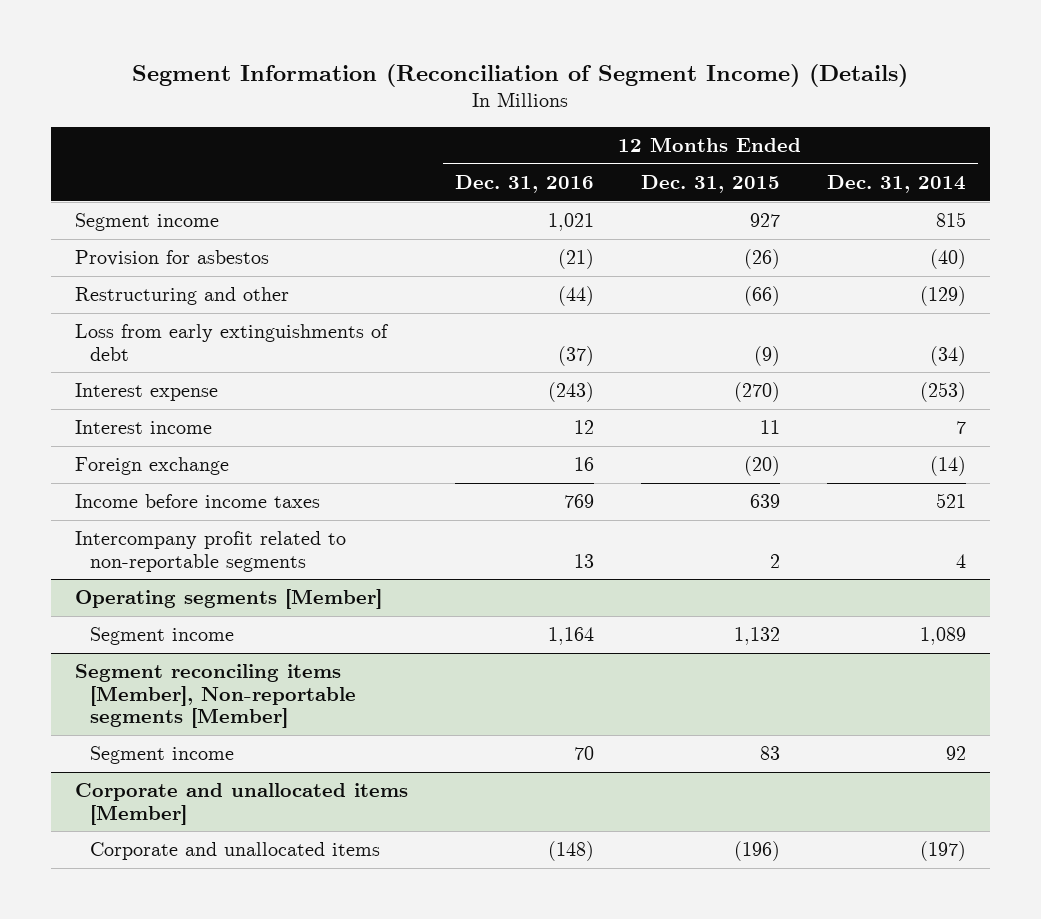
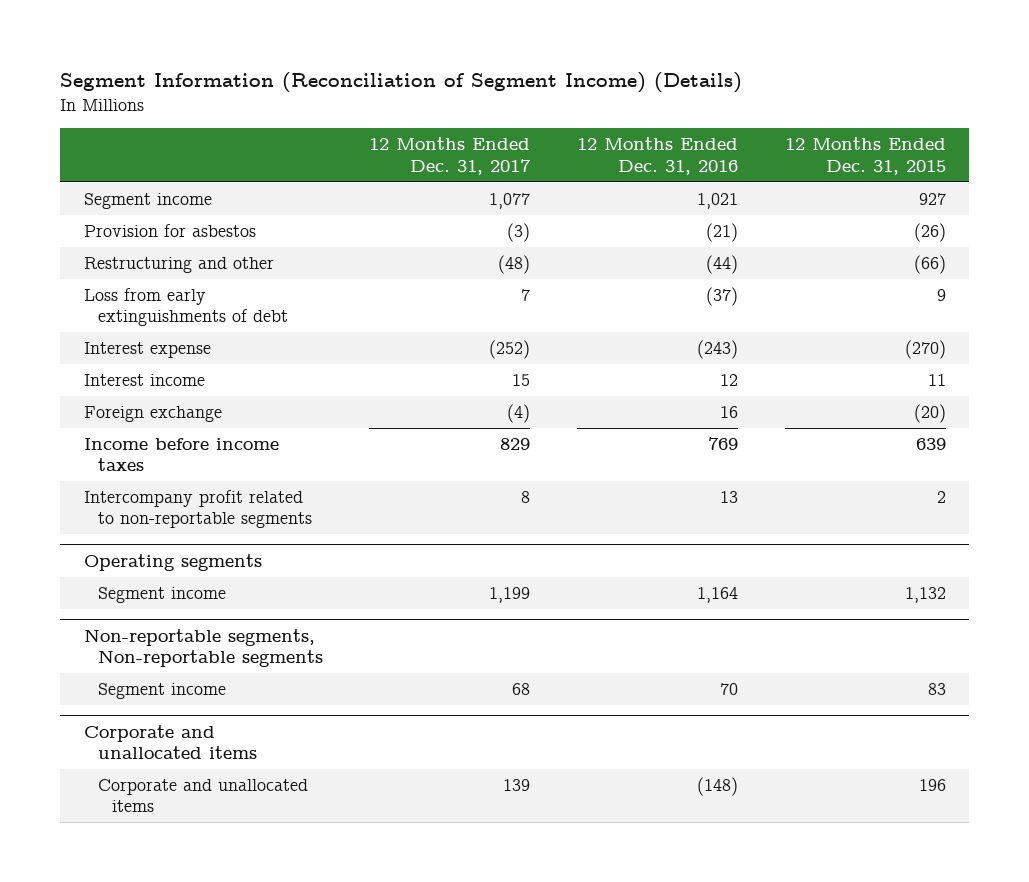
- | 12 Months Ended Dec. 31, 2016 | 12 Months Ended Dec. 31, 2015 | 12 Months Ended Dec. 31, 2014
+ | 12 Months Ended Dec. 31, 2017 | 12 Months Ended Dec. 31, 2016 | 12 Months Ended Dec. 31, 2015
- Loss from early extinguishments of debt | (37) | (9) | (34)
+ Loss from early extinguishments of debt | 7 | (37) | 9
- Operating segments [Member]
+ Operating segments
- Segment reconciling items [Member], Non-reportable segments [Member]
+ Non-reportable segments, Non-reportable segments
- Corporate and unallocated items [Member]
- Corporate and unallocated items | (148) | (196) | (197)
+ Corporate and unallocated items
+ Corporate and unallocated items | 139 | (148) | 196

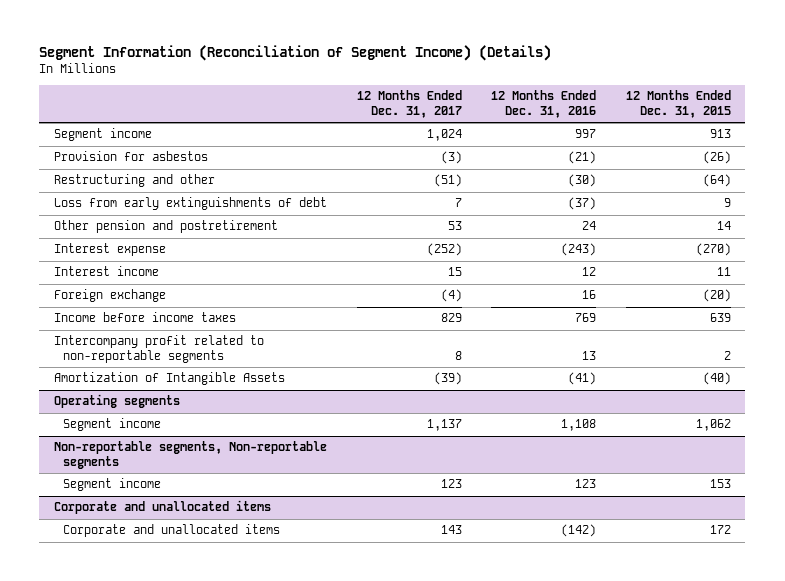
- Segment income | 1,077 | 1,021 | 927
+ Segment income | 1,024 | 997 | 913
- Restructuring and other | (48) | (44) | (66)
+ Restructuring and other | (51) | (30) | (64)
+ Other pension and postretirement | 53 | 24 | 14
+ Amortization of Intangible Assets | (39) | (41) | (40)
@ Operating segments
- Segment income | 1,199 | 1,164 | 1,132
+ Segment income | 1,137 | 1,108 | 1,062
@ Non-reportable segments, Non-reportable segments
- Segment income | 68 | 70 | 83
+ Segment income | 123 | 123 | 153
@ Corporate and unallocated items
- Corporate and unallocated items | 139 | (148) | 196
+ Corporate and unallocated items | 143 | (142) | 172

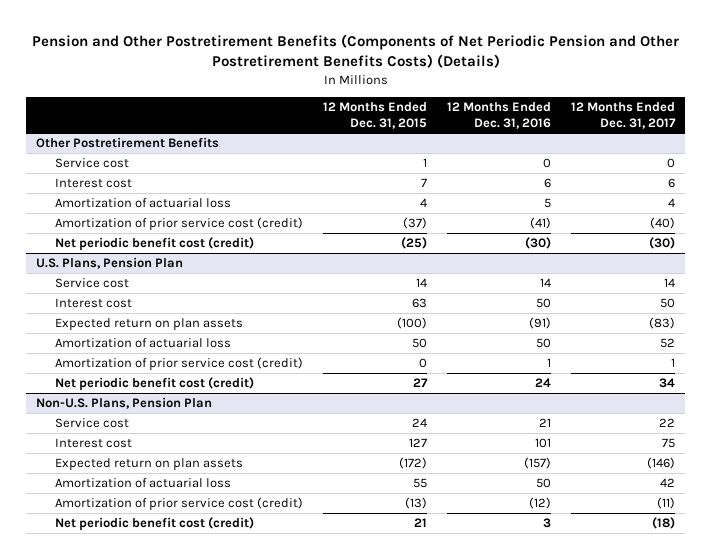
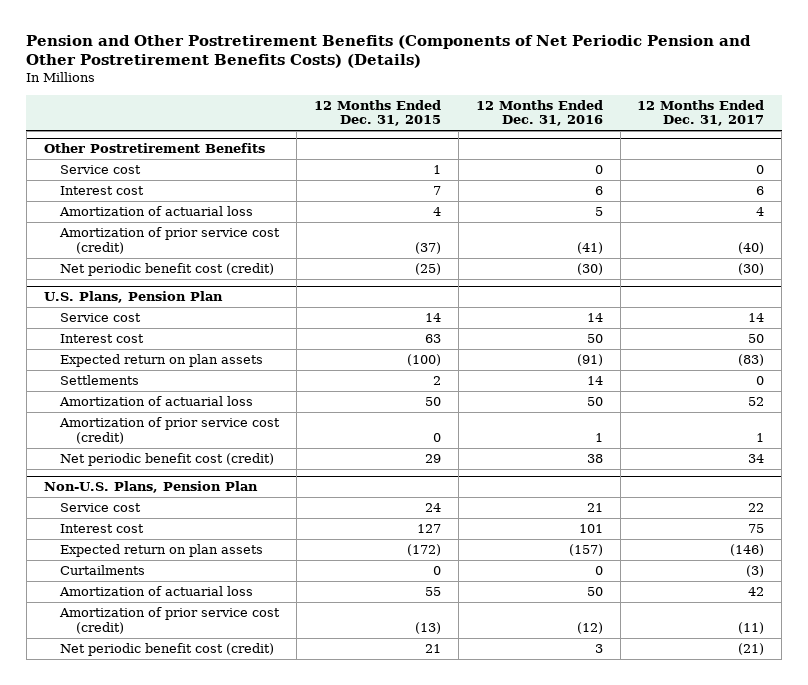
@ U.S. Plans, Pension Plan
+ Settlements | 2 | 14 | 0
- Net periodic benefit cost (credit) | 27 | 24 | 34
+ Net periodic benefit cost (credit) | 29 | 38 | 34
@ Non-U.S. Plans, Pension Plan
+ Curtailments | 0 | 0 | (3)
- Net periodic benefit cost (credit) | 21 | 3 | (18)
+ Net periodic benefit cost (credit) | 21 | 3 | (21)

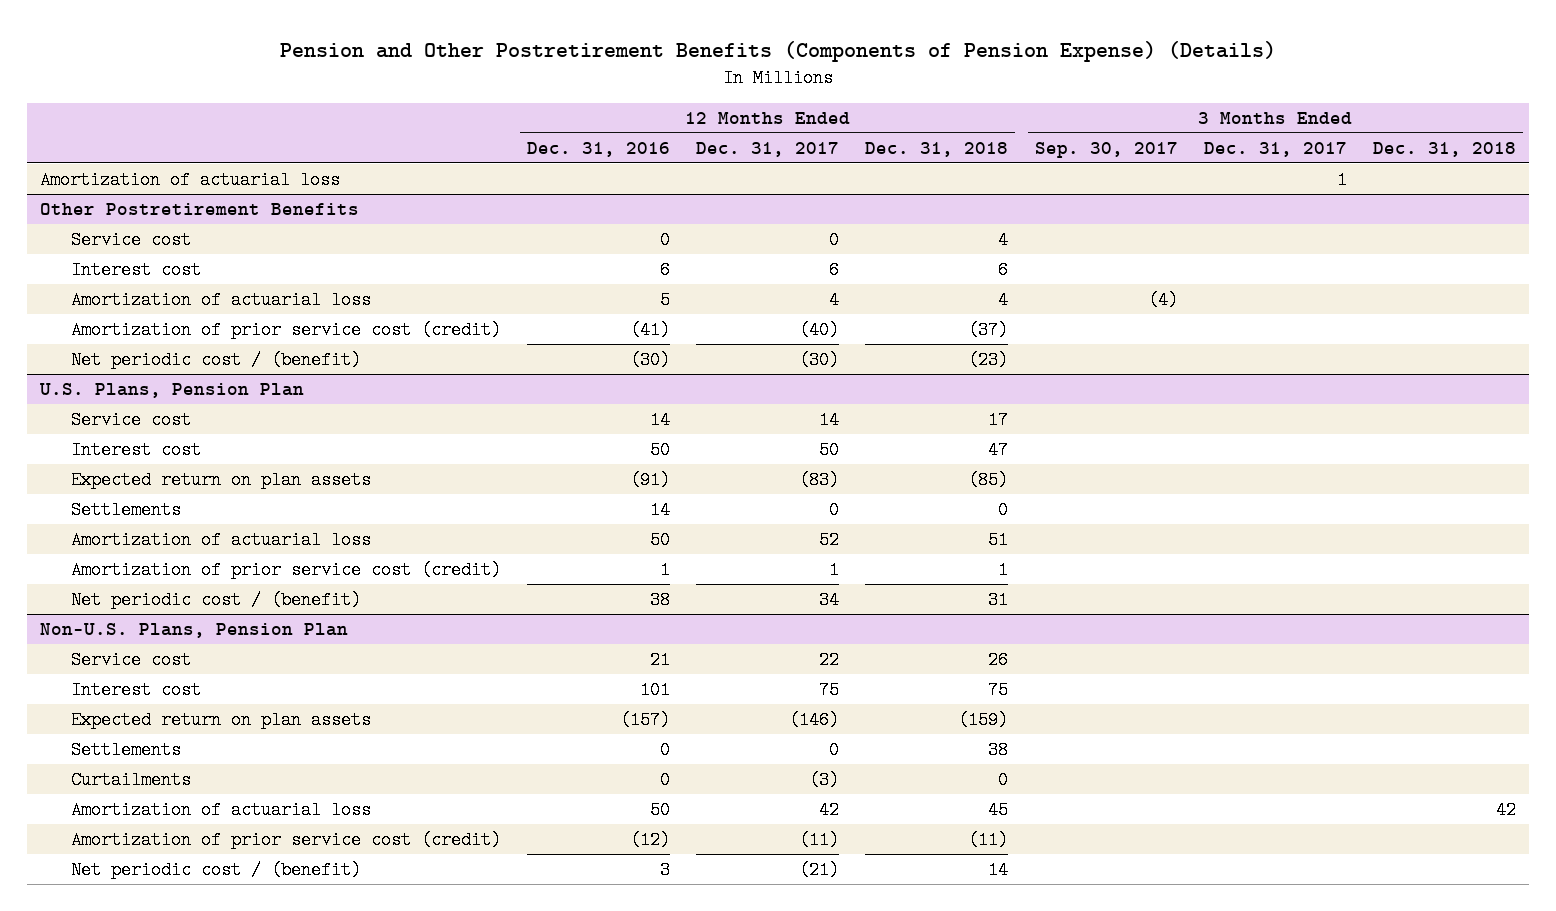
- Pension and Other Postretirement Benefits (Components of Net Periodic Pension and Other Postretirement Benefits Costs) (Details)
+ Pension and Other Postretirement Benefits (Components of Pension Expense) (Details)
- | 12 Months Ended Dec. 31, 2015 | 12 Months Ended Dec. 31, 2016 | 12 Months Ended Dec. 31, 2017
+ | 12 Months Ended Dec. 31, 2016 | 12 Months Ended Dec. 31, 2017 | 12 Months Ended Dec. 31, 2018 | 3 Months Ended Sep. 30, 2017 | 3 Months Ended Dec. 31, 2017 | 3 Months Ended Dec. 31, 2018
+ Amortization of actuarial loss | | | | | 1 |
@ Other Postretirement Benefits
- Net periodic benefit cost (credit) | (25) | (30) | (30)
+ Net periodic cost / (benefit) | (30) | (30) | (23) | | |
@ U.S. Plans, Pension Plan
- Net periodic benefit cost (credit) | 29 | 38 | 34
+ Net periodic cost / (benefit) | 38 | 34 | 31 | | |
@ Non-U.S. Plans, Pension Plan
+ Settlements | 0 | 0 | 38 | | |
- Net periodic benefit cost (credit) | 21 | 3 | (21)
+ Net periodic cost / (benefit) | 3 | (21) | 14 | | |

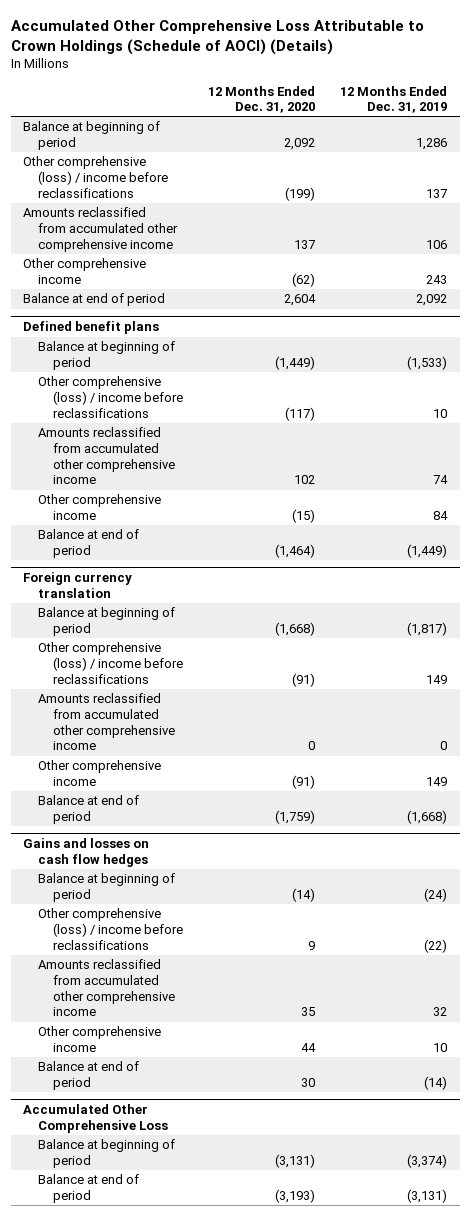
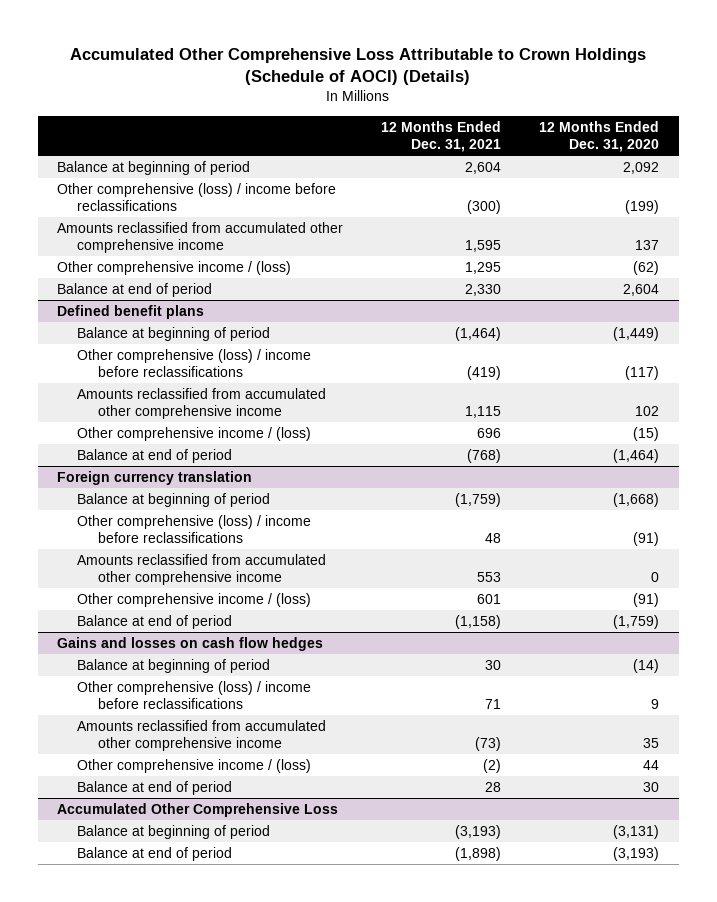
- | 12 Months Ended Dec. 31, 2020 | 12 Months Ended Dec. 31, 2019
+ | 12 Months Ended Dec. 31, 2021 | 12 Months Ended Dec. 31, 2020
- Other comprehensive income | (62) | 243
+ Other comprehensive income / (loss) | 1,295 | (62)
@ Defined benefit plans
- Other comprehensive income | (15) | 84
+ Other comprehensive income / (loss) | 696 | (15)
@ Foreign currency translation
- Other comprehensive income | (91) | 149
+ Other comprehensive income / (loss) | 601 | (91)
@ Gains and losses on cash flow hedges
- Other comprehensive income | 44 | 10
+ Other comprehensive income / (loss) | (2) | 44

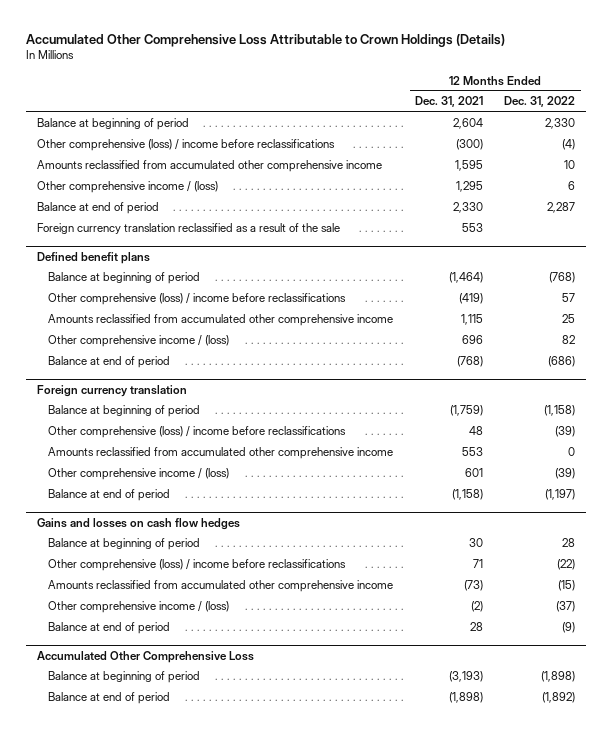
- Accumulated Other Comprehensive Loss Attributable to Crown Holdings (Schedule of AOCI) (Details)
+ Accumulated Other Comprehensive Loss Attributable to Crown Holdings (Details)
- | 12 Months Ended Dec. 31, 2021 | 12 Months Ended Dec. 31, 2020
+ | 12 Months Ended Dec. 31, 2021 | 12 Months Ended Dec. 31, 2022
+ Foreign currency translation reclassified as a result of the sale | 553 |

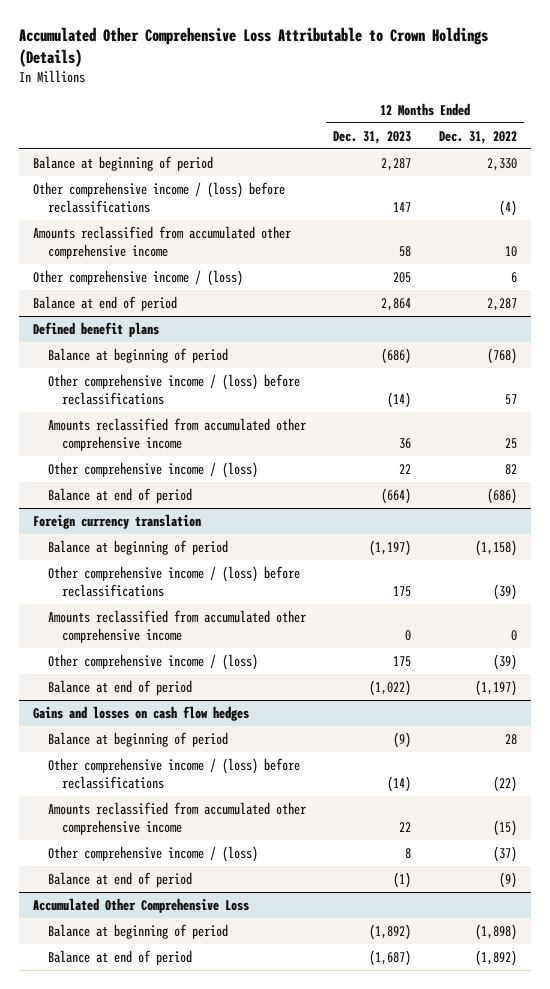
- | 12 Months Ended Dec. 31, 2021 | 12 Months Ended Dec. 31, 2022
+ | 12 Months Ended Dec. 31, 2023 | 12 Months Ended Dec. 31, 2022
- Other comprehensive (loss) / income before reclassifications | (300) | (4)
+ Other comprehensive income / (loss) before reclassifications | 147 | (4)
- Foreign currency translation reclassified as a result of the sale | 553 |
@ Defined benefit plans
- Other comprehensive (loss) / income before reclassifications | (419) | 57
+ Other comprehensive income / (loss) before reclassifications | (14) | 57
@ Foreign currency translation
- Other comprehensive (loss) / income before reclassifications | 48 | (39)
+ Other comprehensive income / (loss) before reclassifications | 175 | (39)
@ Gains and losses on cash flow hedges
- Other comprehensive (loss) / income before reclassifications | 71 | (22)
+ Other comprehensive income / (loss) before reclassifications | (14) | (22)

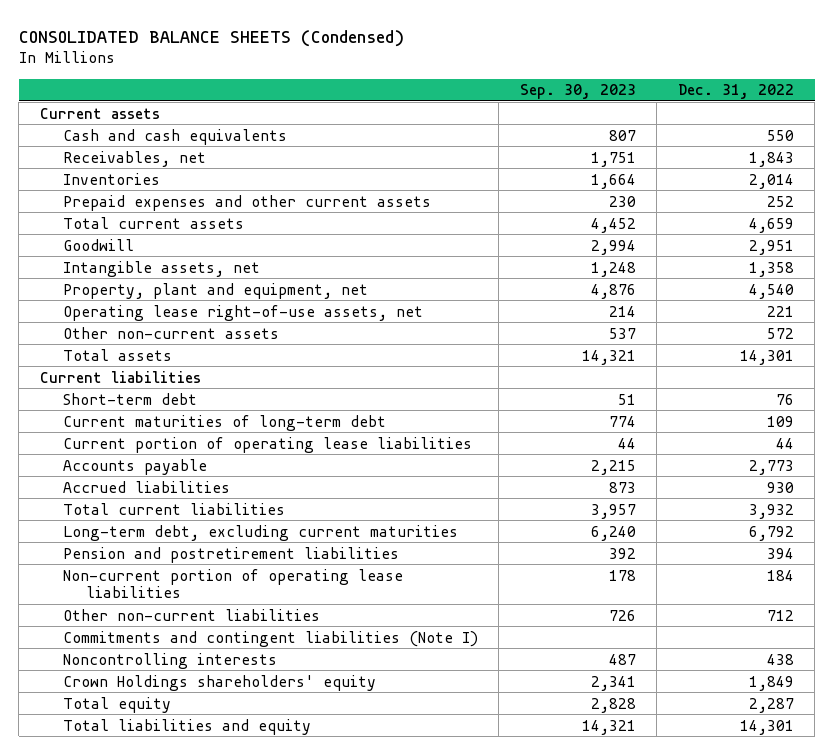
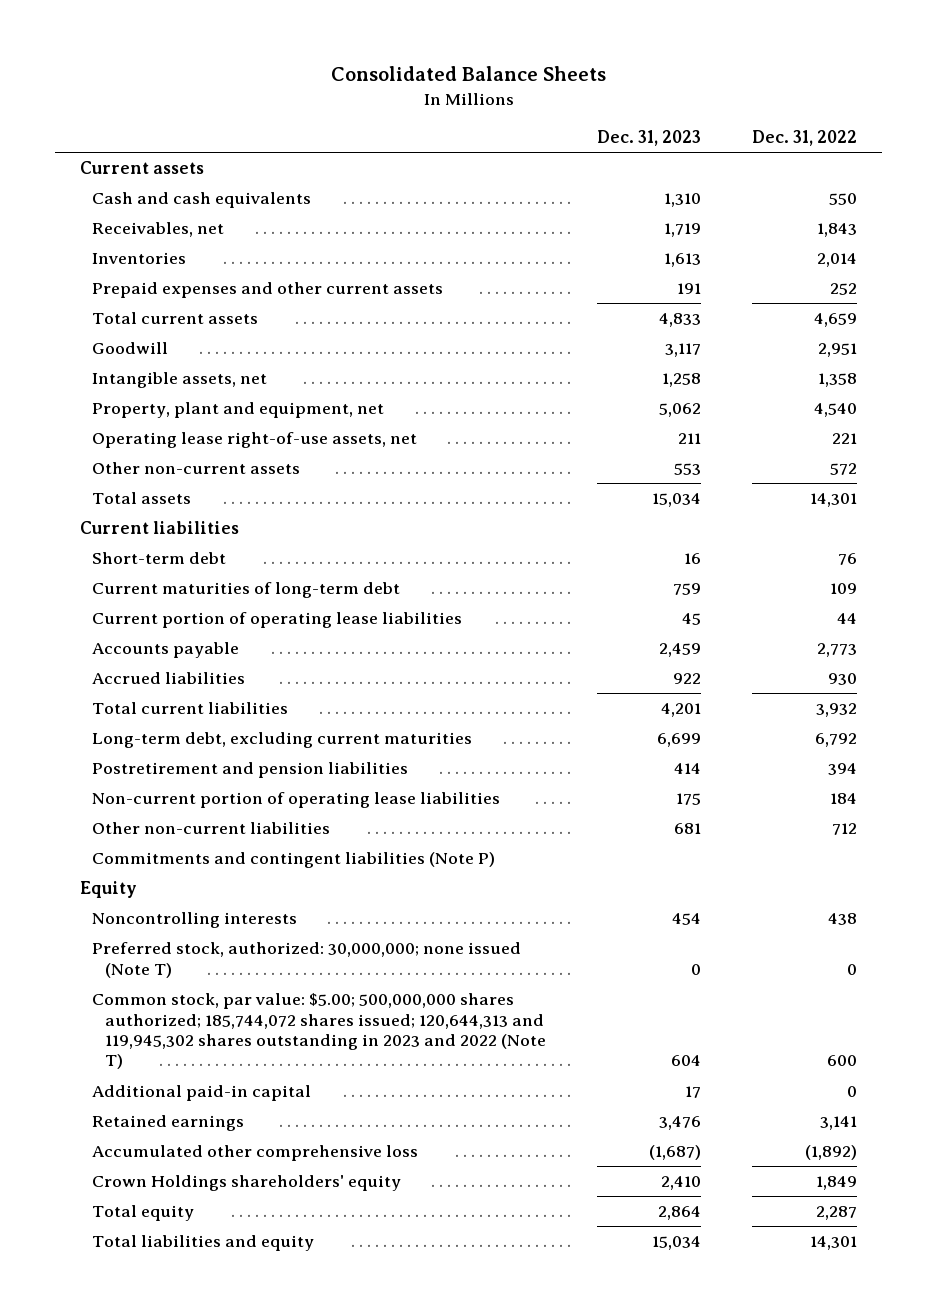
- CONSOLIDATED BALANCE SHEETS (Condensed)
+ Consolidated Balance Sheets
- | Sep. 30, 2023 | Dec. 31, 2022
+ | Dec. 31, 2023 | Dec. 31, 2022
- Pension and postretirement liabilities | 392 | 394
+ Postretirement and pension liabilities | 414 | 394
- Commitments and contingent liabilities (Note I)
+ Commitments and contingent liabilities (Note P)
+ Equity
+ Preferred stock, authorized: 30,000,000; none issued (Note T) | 0 | 0
+ Common stock, par value: $5.00; 500,000,000 shares authorized; 185,744,072 shares issued; 120,644,313 and 119,945,302 shares outstanding in 2023 and 2022 (Note T) | 604 | 600
+ Additional paid-in capital | 17 | 0
+ Retained earnings | 3,476 | 3,141
+ Accumulated other comprehensive loss | (1,687) | (1,892)

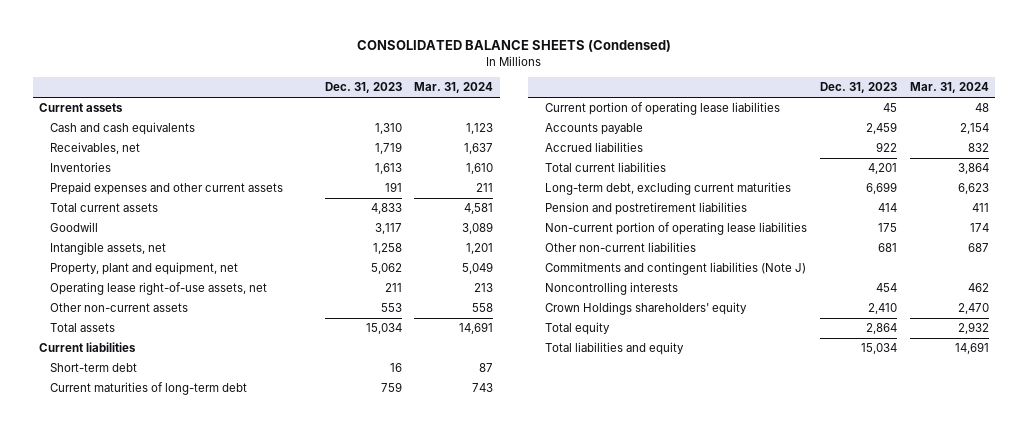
- Consolidated Balance Sheets
+ CONSOLIDATED BALANCE SHEETS (Condensed)
- | Dec. 31, 2023 | Dec. 31, 2022
+ | Dec. 31, 2023 | Mar. 31, 2024
- Postretirement and pension liabilities | 414 | 394
+ Pension and postretirement liabilities | 414 | 411
- Commitments and contingent liabilities (Note P)
- Equity
+ Commitments and contingent liabilities (Note J)
- Preferred stock, authorized: 30,000,000; none issued (Note T) | 0 | 0
- Common stock, par value: $5.00; 500,000,000 shares authorized; 185,744,072 shares issued; 120,644,313 and 119,945,302 shares outstanding in 2023 and 2022 (Note T) | 604 | 600
- Additional paid-in capital | 17 | 0
- Retained earnings | 3,476 | 3,141
- Accumulated other comprehensive loss | (1,687) | (1,892)

